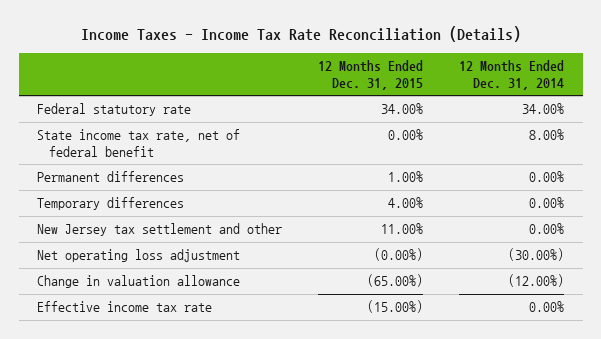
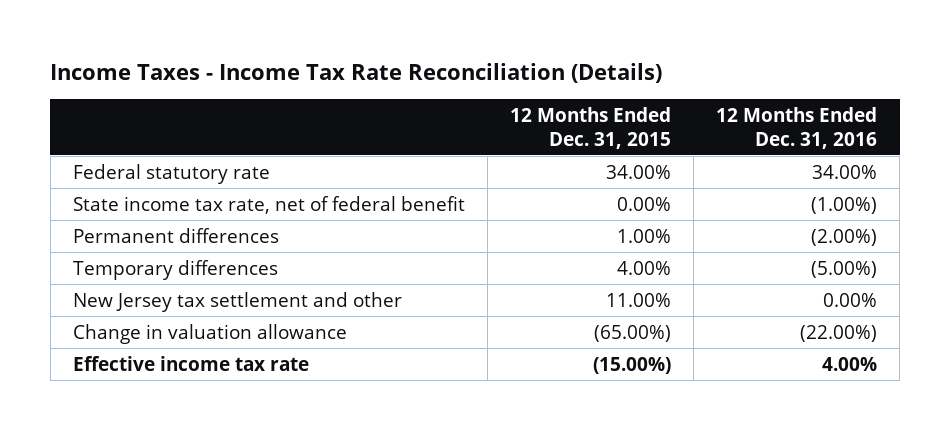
- | 12 Months Ended Dec. 31, 2015 | 12 Months Ended Dec. 31, 2014
+ | 12 Months Ended Dec. 31, 2015 | 12 Months Ended Dec. 31, 2016
- Net operating loss adjustment | (0.00%) | (30.00%)

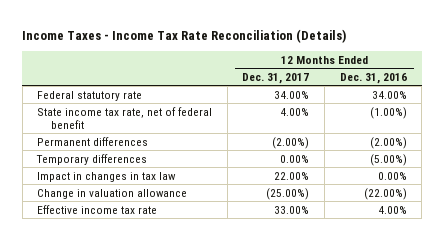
- | 12 Months Ended Dec. 31, 2015 | 12 Months Ended Dec. 31, 2016
+ | 12 Months Ended Dec. 31, 2017 | 12 Months Ended Dec. 31, 2016
- New Jersey tax settlement and other | 11.00% | 0.00%
+ Impact in changes in tax law | 22.00% | 0.00%

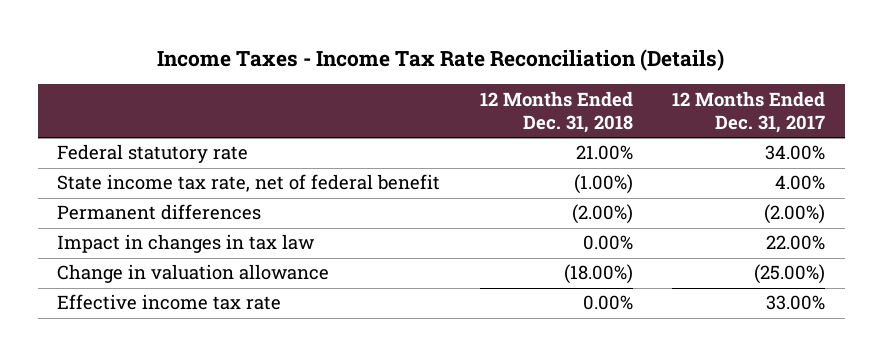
- | 12 Months Ended Dec. 31, 2017 | 12 Months Ended Dec. 31, 2016
+ | 12 Months Ended Dec. 31, 2018 | 12 Months Ended Dec. 31, 2017
- Temporary differences | 0.00% | (5.00%)

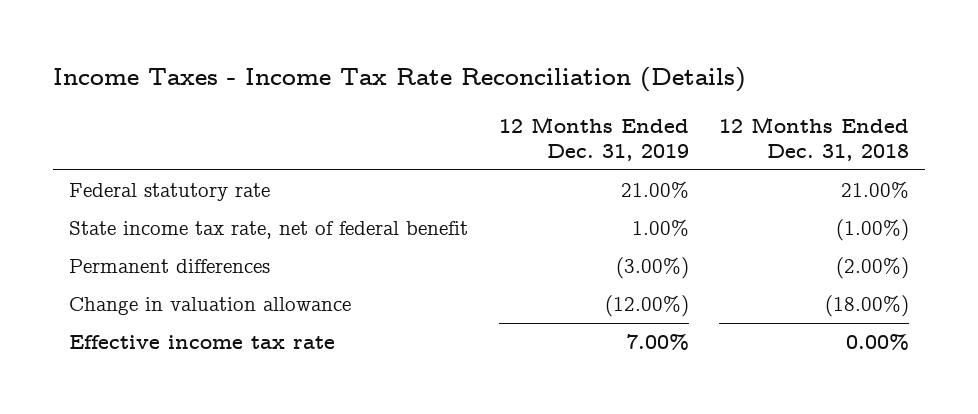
- | 12 Months Ended Dec. 31, 2018 | 12 Months Ended Dec. 31, 2017
+ | 12 Months Ended Dec. 31, 2019 | 12 Months Ended Dec. 31, 2018
- Impact in changes in tax law | 0.00% | 22.00%

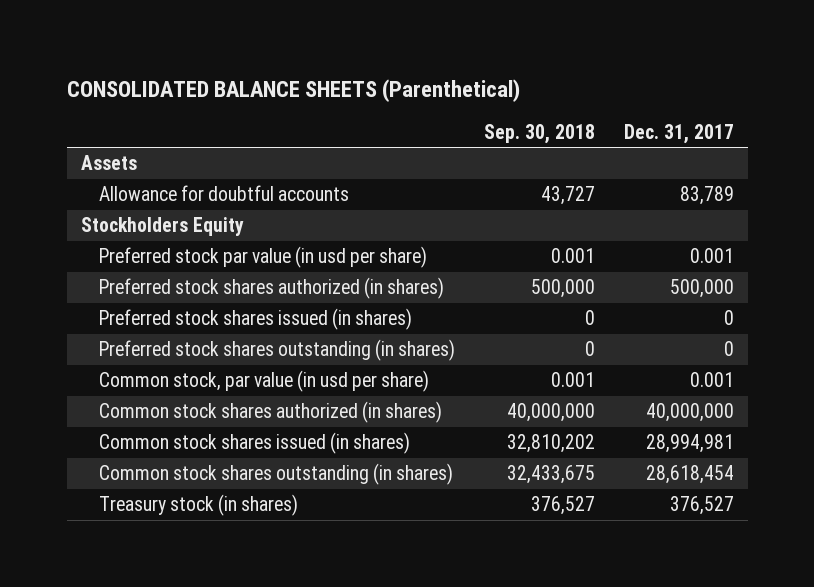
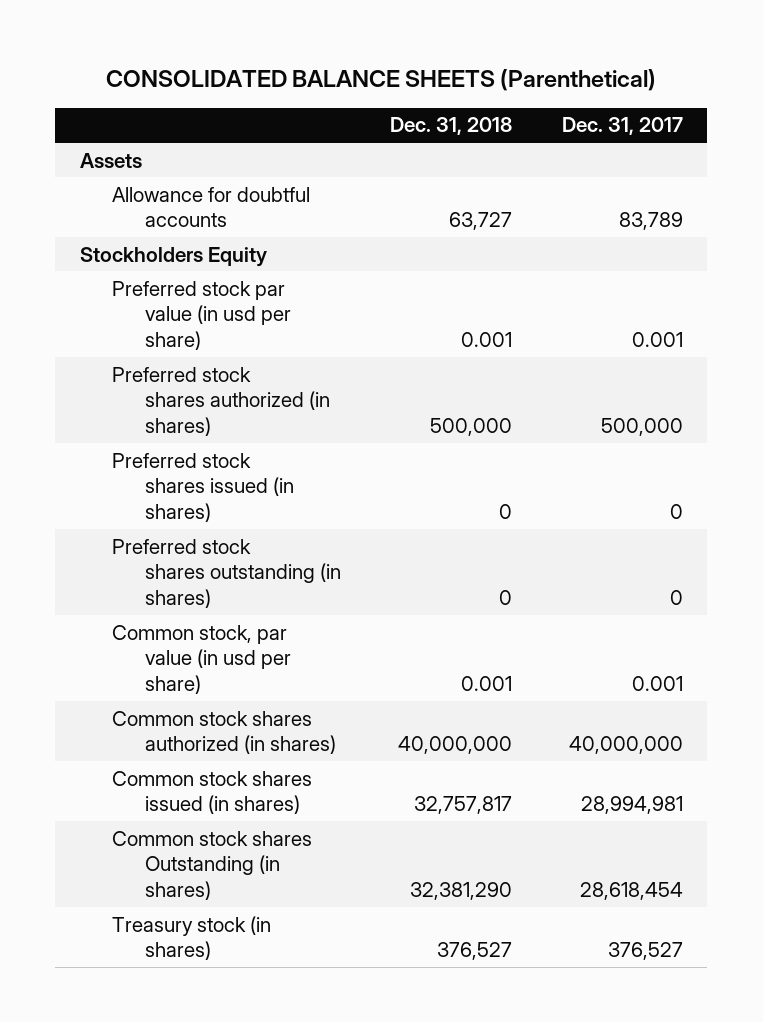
- | Sep. 30, 2018 | Dec. 31, 2017
+ | Dec. 31, 2018 | Dec. 31, 2017
- Common stock shares outstanding (in shares) | 32,433,675 | 28,618,454
+ Common stock shares Outstanding (in shares) | 32,381,290 | 28,618,454

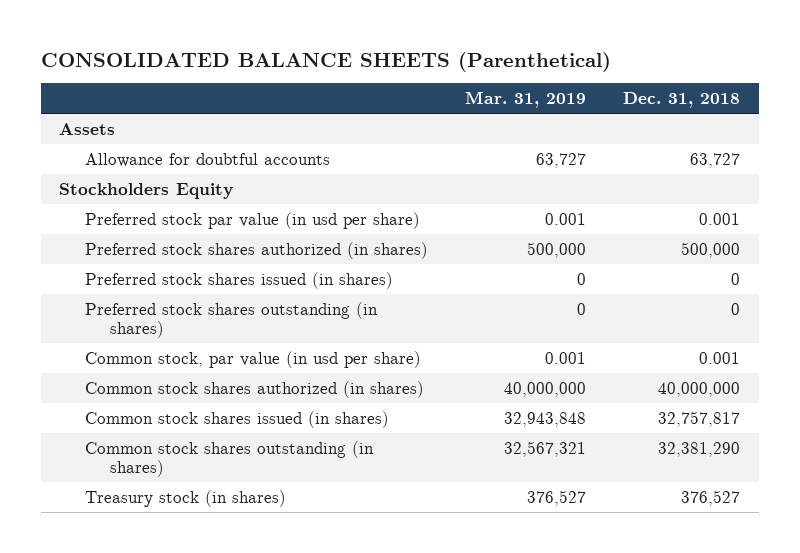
- | Dec. 31, 2018 | Dec. 31, 2017
+ | Mar. 31, 2019 | Dec. 31, 2018
- Common stock shares Outstanding (in shares) | 32,381,290 | 28,618,454
+ Common stock shares outstanding (in shares) | 32,567,321 | 32,381,290

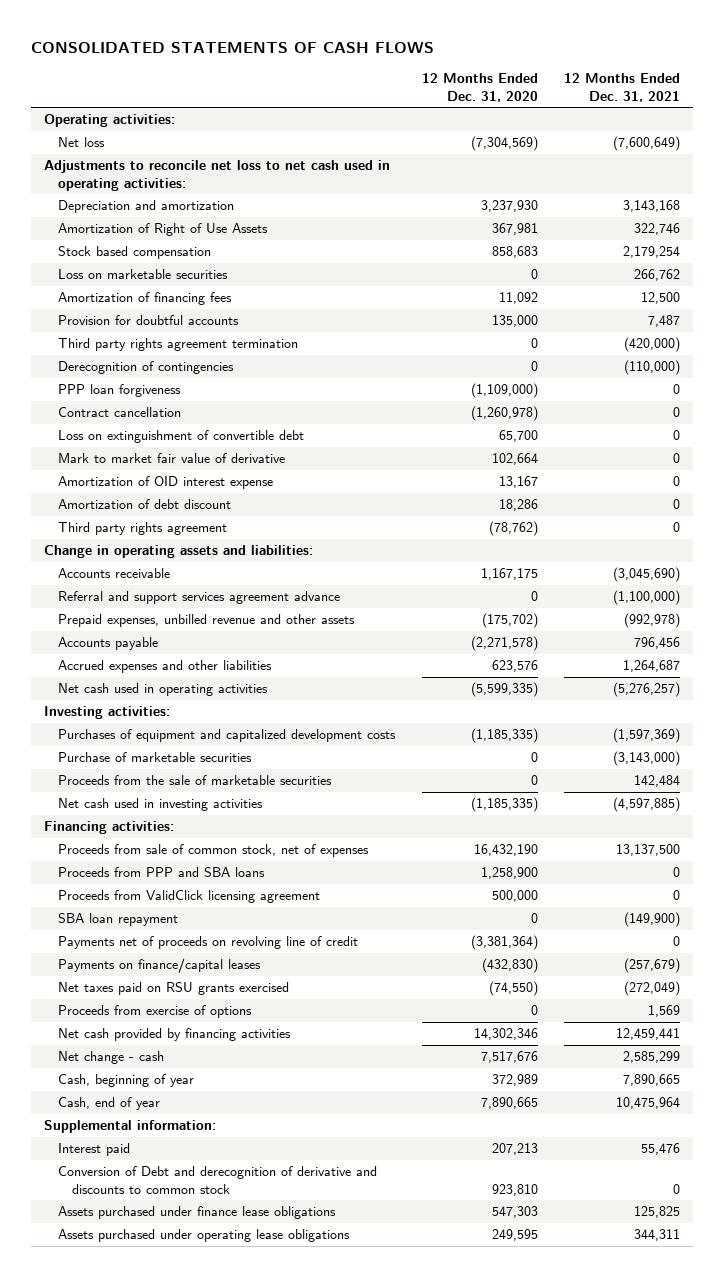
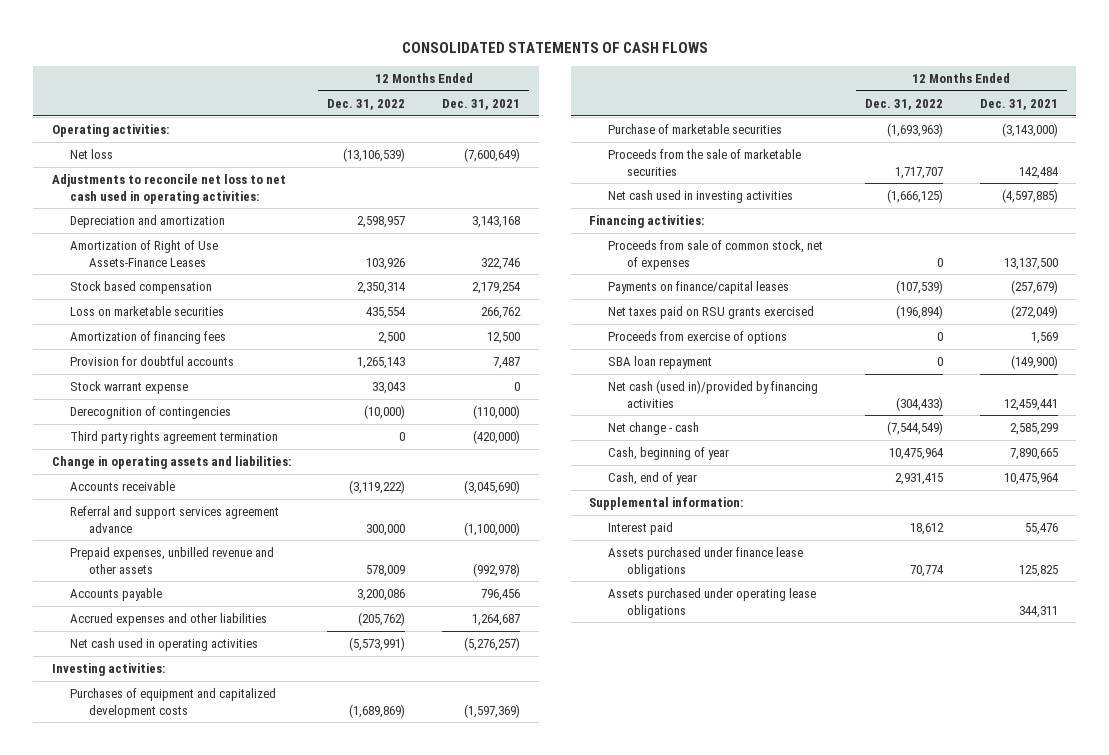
- | 12 Months Ended Dec. 31, 2020 | 12 Months Ended Dec. 31, 2021
+ | 12 Months Ended Dec. 31, 2022 | 12 Months Ended Dec. 31, 2021
- Amortization of Right of Use Assets | 367,981 | 322,746
+ Amortization of Right of Use Assets-Finance Leases | 103,926 | 322,746
+ Stock warrant expense | 33,043 | 0
- PPP loan forgiveness | (1,109,000) | 0
- Contract cancellation | (1,260,978) | 0
- Loss on extinguishment of convertible debt | 65,700 | 0
- Mark to market fair value of derivative | 102,664 | 0
- Amortization of OID interest expense | 13,167 | 0
- Amortization of debt discount | 18,286 | 0
- Third party rights agreement | (78,762) | 0
moved down: Third party rights agreement termination | 0 | (420,000)
- Proceeds from PPP and SBA loans | 1,258,900 | 0
- Proceeds from ValidClick licensing agreement | 500,000 | 0
- Payments net of proceeds on revolving line of credit | (3,381,364) | 0
- Net cash provided by financing activities | 14,302,346 | 12,459,441
moved down: SBA loan repayment | 0 | (149,900)
+ Net cash (used in)/provided by financing activities | (304,433) | 12,459,441
- Conversion of Debt and derecognition of derivative and discounts to common stock | 923,810 | 0

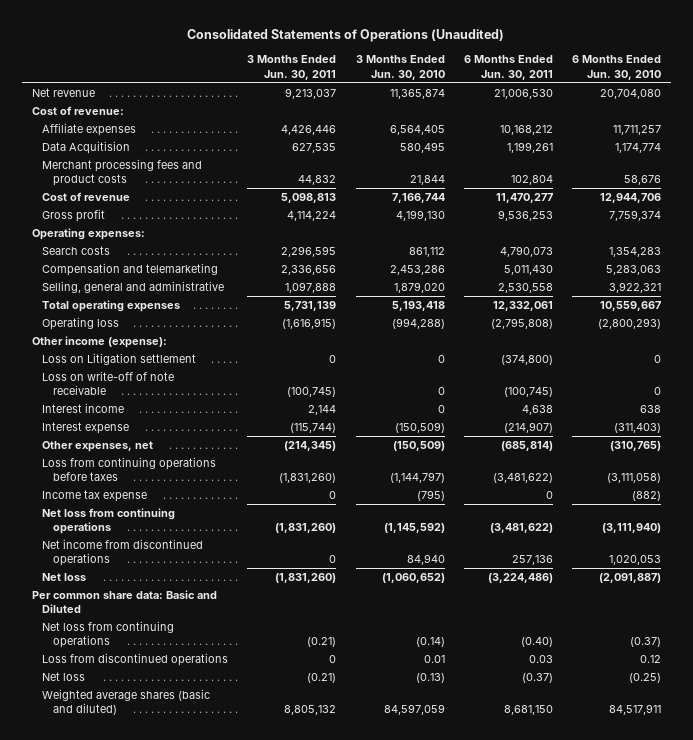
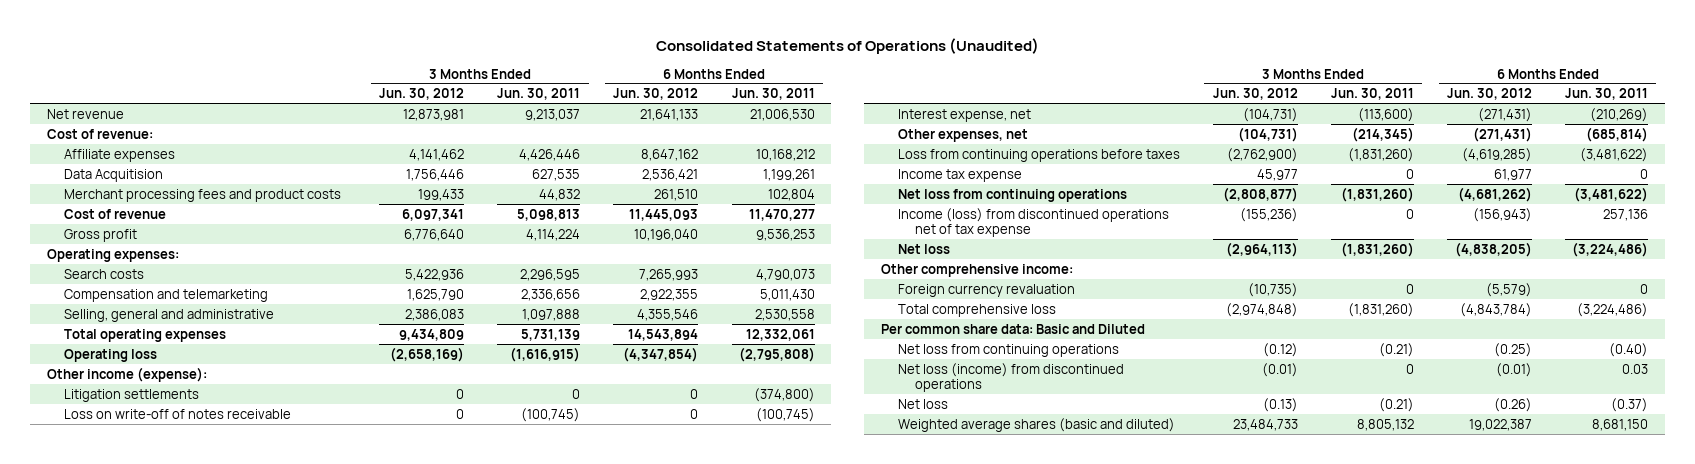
- | 3 Months Ended Jun. 30, 2011 | 3 Months Ended Jun. 30, 2010 | 6 Months Ended Jun. 30, 2011 | 6 Months Ended Jun. 30, 2010
+ | 3 Months Ended Jun. 30, 2012 | 3 Months Ended Jun. 30, 2011 | 6 Months Ended Jun. 30, 2012 | 6 Months Ended Jun. 30, 2011
- Loss on Litigation settlement | 0 | 0 | (374,800) | 0
- Loss on write-off of note receivable | (100,745) | 0 | (100,745) | 0
- Interest income | 2,144 | 0 | 4,638 | 638
- Interest expense | (115,744) | (150,509) | (214,907) | (311,403)
+ Litigation settlements | 0 | 0 | 0 | (374,800)
+ Loss on write-off of notes receivable | 0 | (100,745) | 0 | (100,745)
+ Interest expense, net | (104,731) | (113,600) | (271,431) | (210,269)
- Net income from discontinued operations | 0 | 84,940 | 257,136 | 1,020,053
+ Income (loss) from discontinued operations net of tax expense | (155,236) | 0 | (156,943) | 257,136
+ Other comprehensive income:
+ Foreign currency revaluation | (10,735) | 0 | (5,579) | 0
+ Total comprehensive loss | (2,974,848) | (1,831,260) | (4,843,784) | (3,224,486)
- Loss from discontinued operations | 0 | 0.01 | 0.03 | 0.12
+ Net loss (income) from discontinued operations | (0.01) | 0 | (0.01) | 0.03

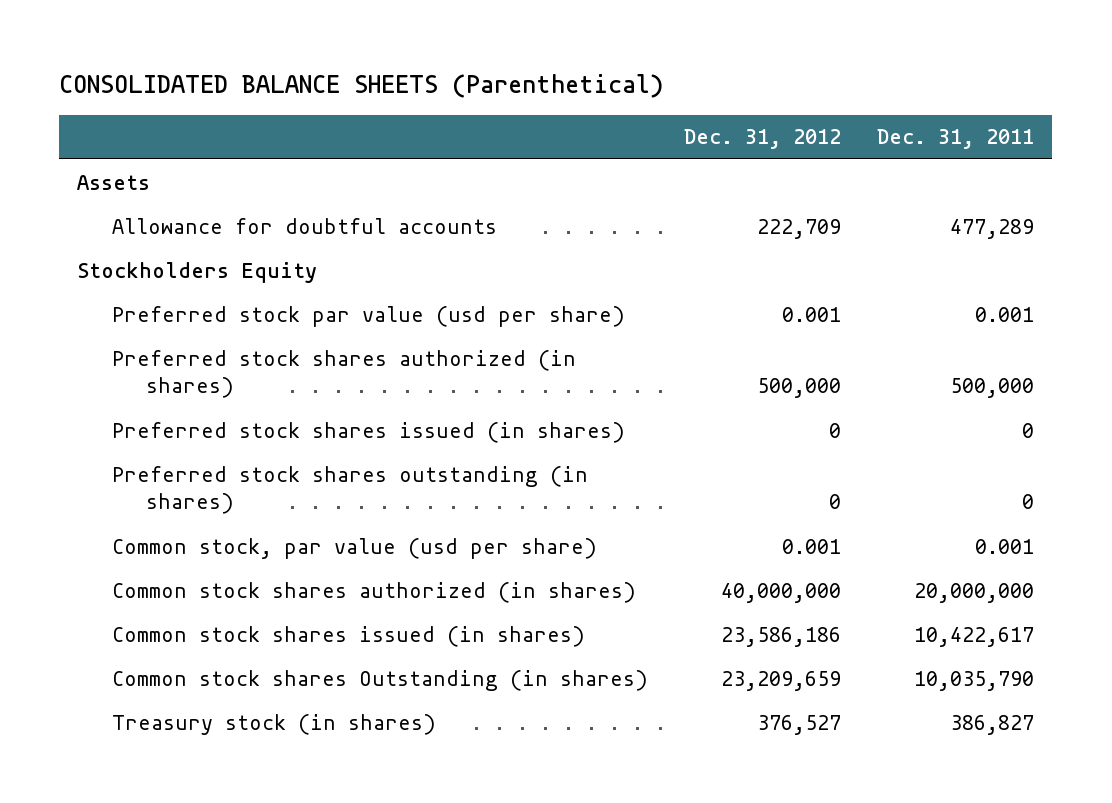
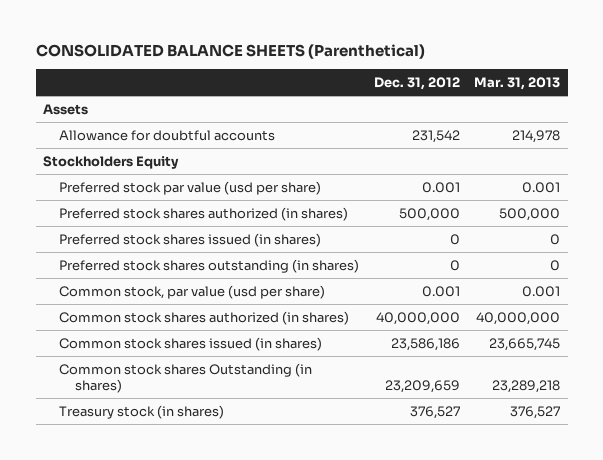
- | Dec. 31, 2012 | Dec. 31, 2011
+ | Dec. 31, 2012 | Mar. 31, 2013
- Allowance for doubtful accounts | 222,709 | 477,289
+ Allowance for doubtful accounts | 231,542 | 214,978

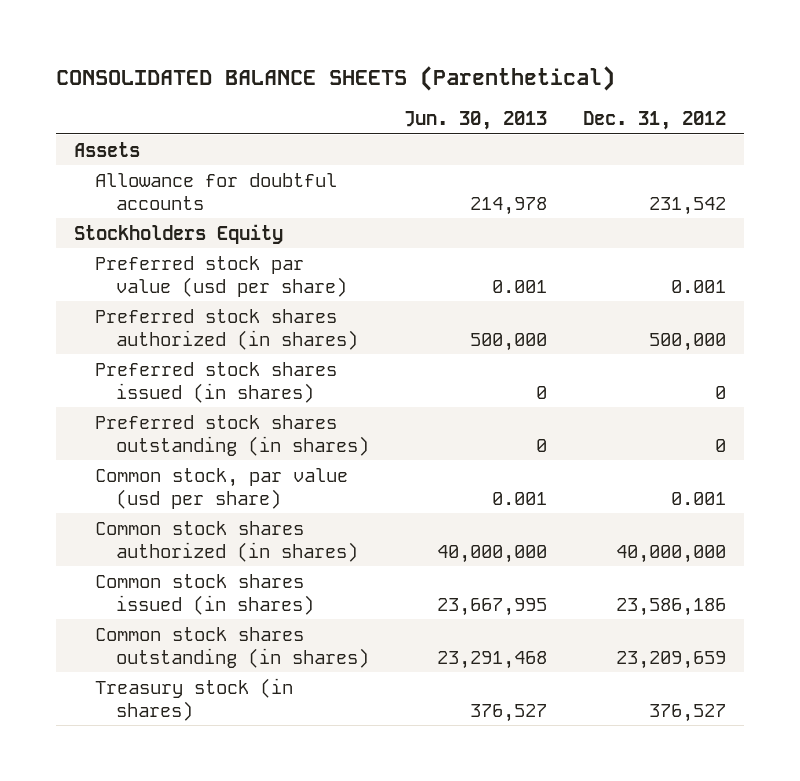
- | Dec. 31, 2012 | Mar. 31, 2013
+ | Jun. 30, 2013 | Dec. 31, 2012
- Common stock shares Outstanding (in shares) | 23,209,659 | 23,289,218
+ Common stock shares outstanding (in shares) | 23,291,468 | 23,209,659

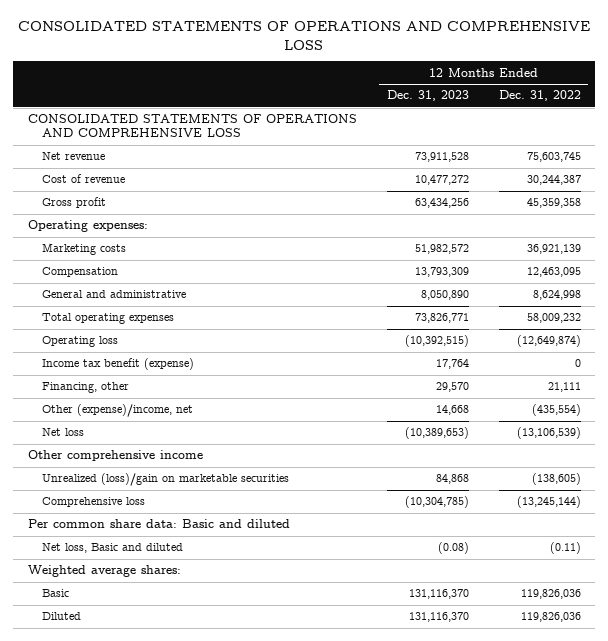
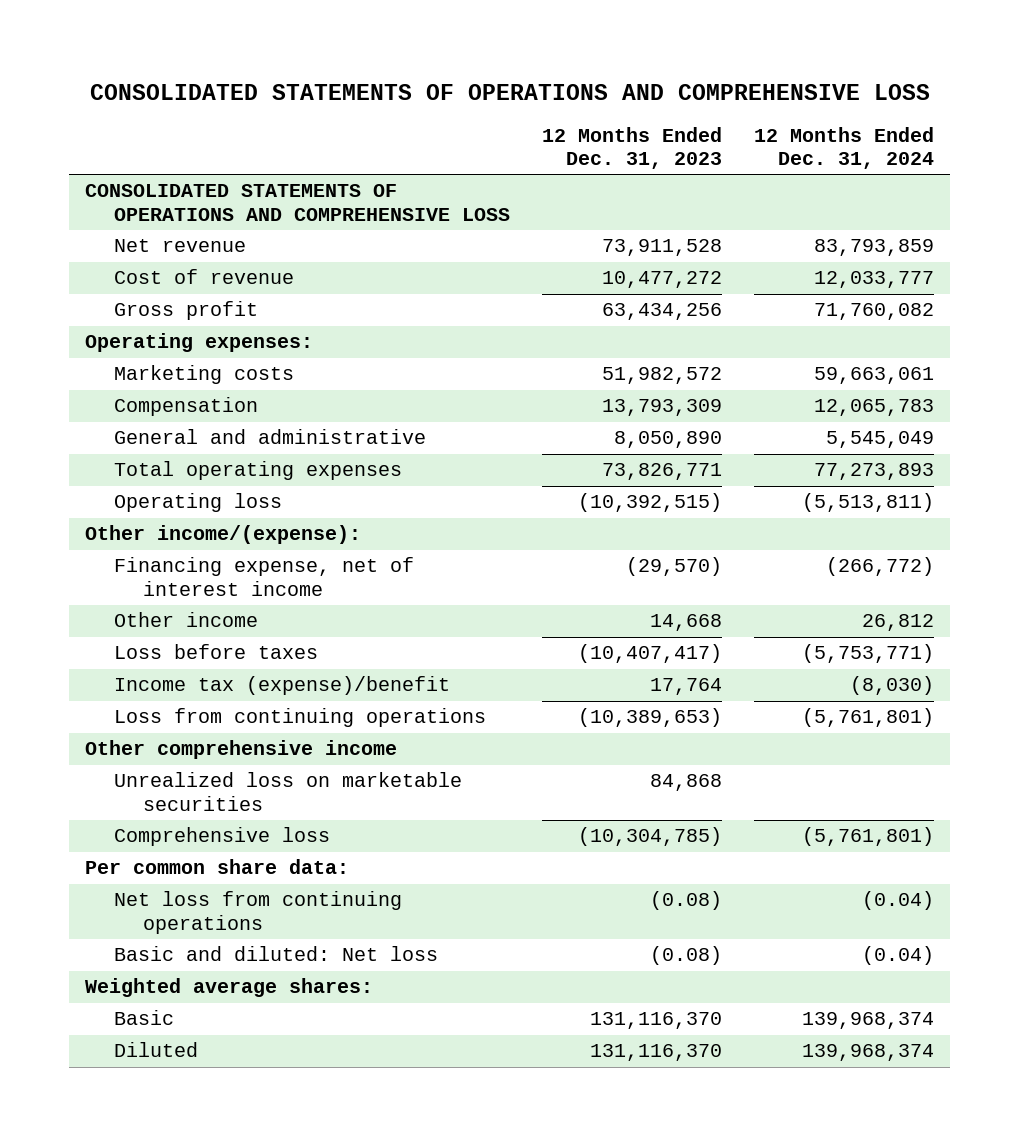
- | 12 Months Ended Dec. 31, 2023 | 12 Months Ended Dec. 31, 2022
+ | 12 Months Ended Dec. 31, 2023 | 12 Months Ended Dec. 31, 2024
- Income tax benefit (expense) | 17,764 | 0
- Financing, other | 29,570 | 21,111
- Other (expense)/income, net | 14,668 | (435,554)
- Net loss | (10,389,653) | (13,106,539)
+ Other income/(expense):
+ Financing expense, net of interest income | (29,570) | (266,772)
+ Other income | 14,668 | 26,812
+ Loss before taxes | (10,407,417) | (5,753,771)
+ Income tax (expense)/benefit | 17,764 | (8,030)
+ Loss from continuing operations | (10,389,653) | (5,761,801)
- Unrealized (loss)/gain on marketable securities | 84,868 | (138,605)
+ Unrealized loss on marketable securities | 84,868 |
- Per common share data: Basic and diluted
- Net loss, Basic and diluted | (0.08) | (0.11)
+ Per common share data:
+ Net loss from continuing operations | (0.08) | (0.04)
+ Basic and diluted: Net loss | (0.08) | (0.04)

